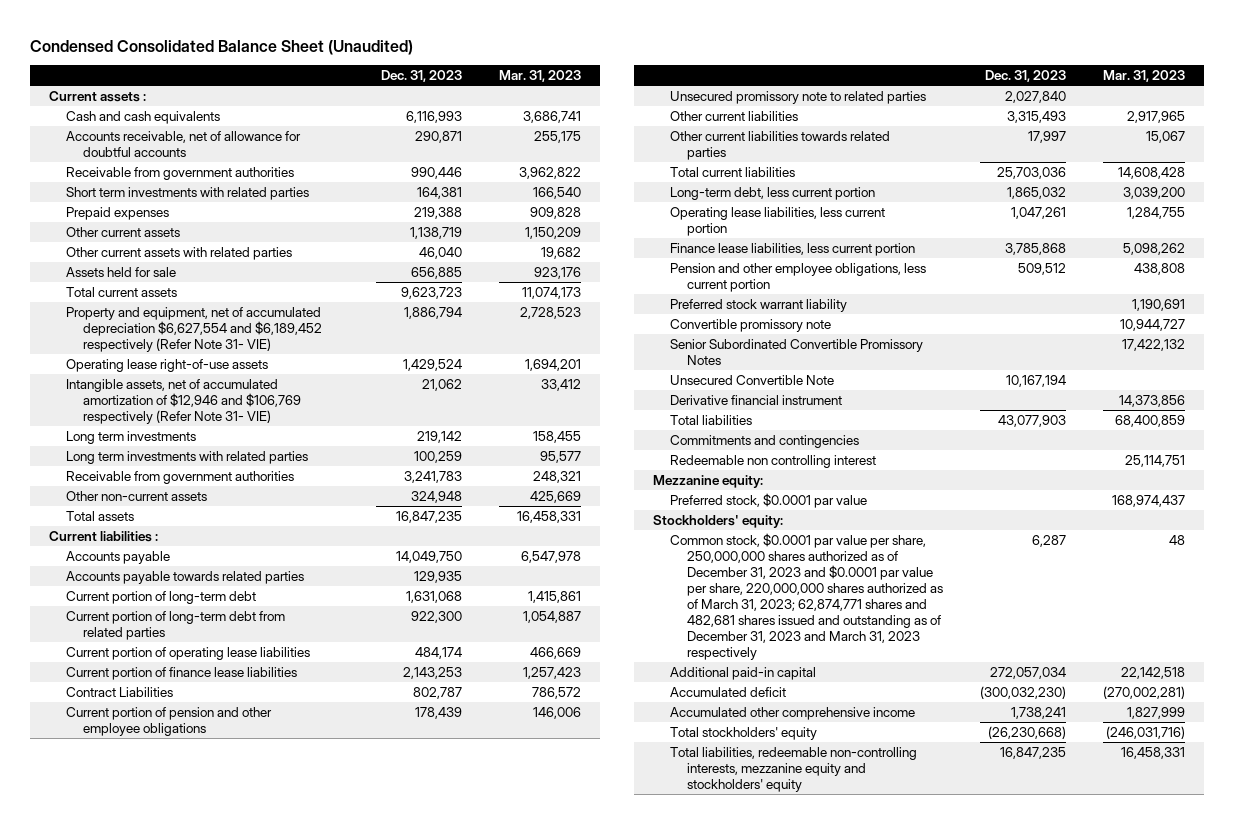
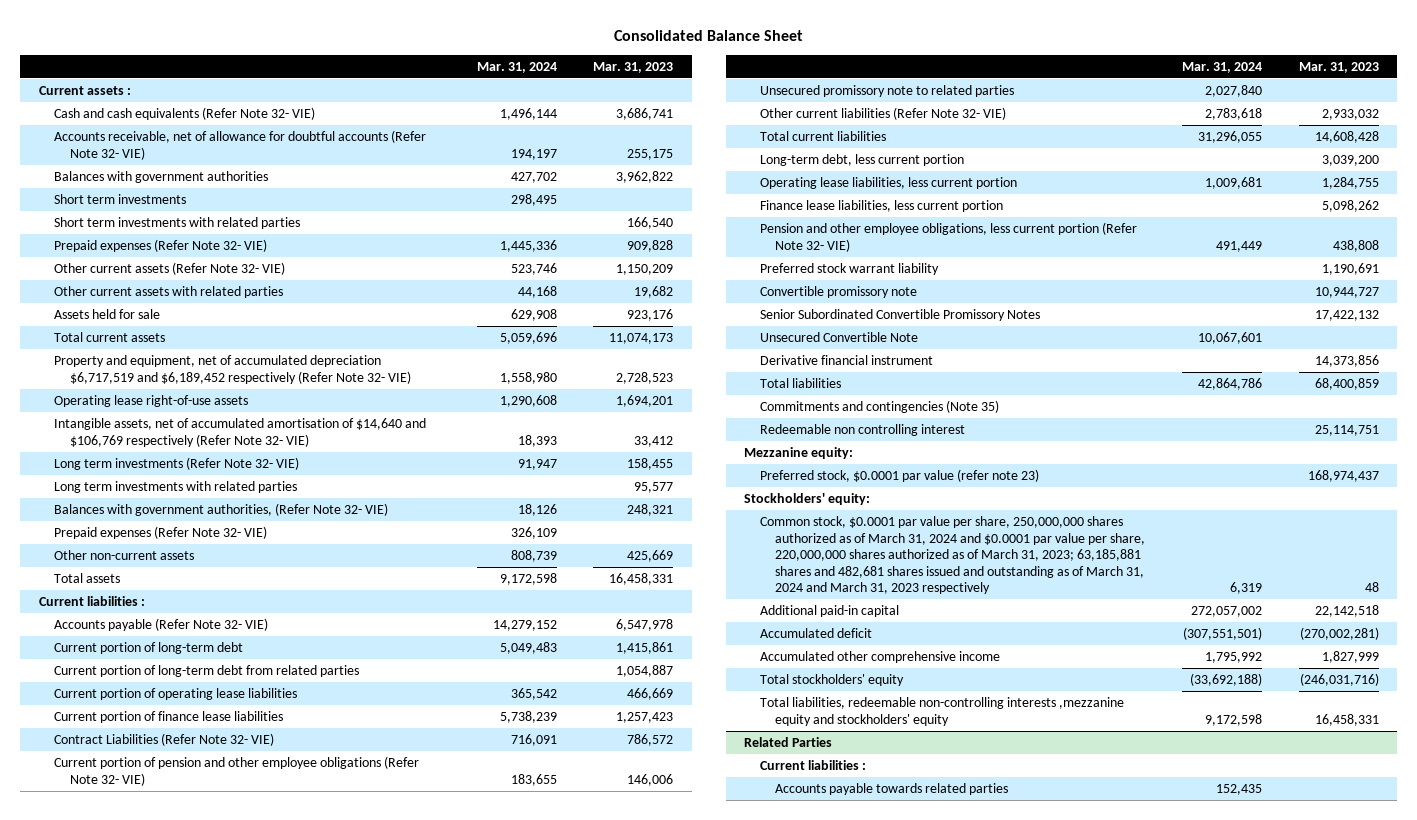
- Condensed Consolidated Balance Sheet (Unaudited)
+ Consolidated Balance Sheet
- | Dec. 31, 2023 | Mar. 31, 2023
+ | Mar. 31, 2024 | Mar. 31, 2023
- Cash and cash equivalents | 6,116,993 | 3,686,741
- Accounts receivable, net of allowance for doubtful accounts | 290,871 | 255,175
- Receivable from government authorities | 990,446 | 3,962,822
+ Cash and cash equivalents (Refer Note 32- VIE) | 1,496,144 | 3,686,741
+ Accounts receivable, net of allowance for doubtful accounts (Refer Note 32- VIE) | 194,197 | 255,175
+ Balances with government authorities | 427,702 | 3,962,822
+ Short term investments | 298,495 |
- Prepaid expenses | 219,388 | 909,828
- Other current assets | 1,138,719 | 1,150,209
+ Prepaid expenses (Refer Note 32- VIE) | 1,445,336 | 909,828
+ Other current assets (Refer Note 32- VIE) | 523,746 | 1,150,209
- Property and equipment, net of accumulated depreciation $6,627,554 and $6,189,452 respectively (Refer Note 31- VIE) | 1,886,794 | 2,728,523
+ Property and equipment, net of accumulated depreciation $6,717,519 and $6,189,452 respectively (Refer Note 32- VIE) | 1,558,980 | 2,728,523
- Intangible assets, net of accumulated amortization of $12,946 and $106,769 respectively (Refer Note 31- VIE) | 21,062 | 33,412
- Long term investments | 219,142 | 158,455
+ Intangible assets, net of accumulated amortisation of $14,640 and $106,769 respectively (Refer Note 32- VIE) | 18,393 | 33,412
+ Long term investments (Refer Note 32- VIE) | 91,947 | 158,455
- Receivable from government authorities | 3,241,783 | 248,321
+ Balances with government authorities, (Refer Note 32- VIE) | 18,126 | 248,321
+ Prepaid expenses (Refer Note 32- VIE) | 326,109 |
- Accounts payable | 14,049,750 | 6,547,978
- Accounts payable towards related parties | 129,935 |
+ Accounts payable (Refer Note 32- VIE) | 14,279,152 | 6,547,978
- Contract Liabilities | 802,787 | 786,572
- Current portion of pension and other employee obligations | 178,439 | 146,006
+ Contract Liabilities (Refer Note 32- VIE) | 716,091 | 786,572
+ Current portion of pension and other employee obligations (Refer Note 32- VIE) | 183,655 | 146,006
- Other current liabilities | 3,315,493 | 2,917,965
- Other current liabilities towards related parties | 17,997 | 15,067
+ Other current liabilities (Refer Note 32- VIE) | 2,783,618 | 2,933,032
- Pension and other employee obligations, less current portion | 509,512 | 438,808
+ Pension and other employee obligations, less current portion (Refer Note 32- VIE) | 491,449 | 438,808
- Commitments and contingencies
+ Commitments and contingencies (Note 35)
- Preferred stock, $0.0001 par value | | 168,974,437
+ Preferred stock, $0.0001 par value (refer note 23) | | 168,974,437
- Common stock, $0.0001 par value per share, 250,000,000 shares authorized as of December 31, 2023 and $0.0001 par value per share, 220,000,000 shares authorized as of March 31, 2023; 62,874,771 shares and 482,681 shares issued and outstanding as of December 31, 2023 and March 31, 2023 respectively | 6,287 | 48
+ Common stock, $0.0001 par value per share, 250,000,000 shares authorized as of March 31, 2024 and $0.0001 par value per share, 220,000,000 shares authorized as of March 31, 2023; 63,185,881 shares and 482,681 shares issued and outstanding as of March 31, 2024 and March 31, 2023 respectively | 6,319 | 48
- Total liabilities, redeemable non-controlling interests, mezzanine equity and stockholders' equity | 16,847,235 | 16,458,331
+ Total liabilities, redeemable non-controlling interests ,mezzanine equity and stockholders' equity | 9,172,598 | 16,458,331
+ Related Parties
+ Current liabilities :
+ Accounts payable towards related parties | 152,435 |

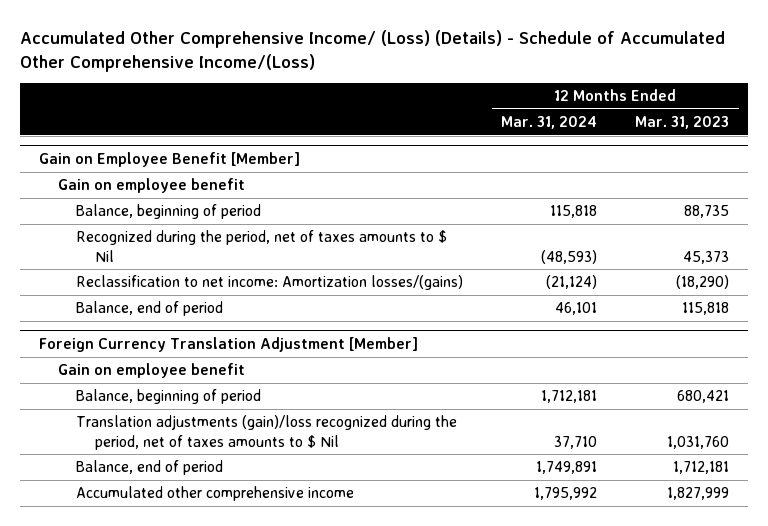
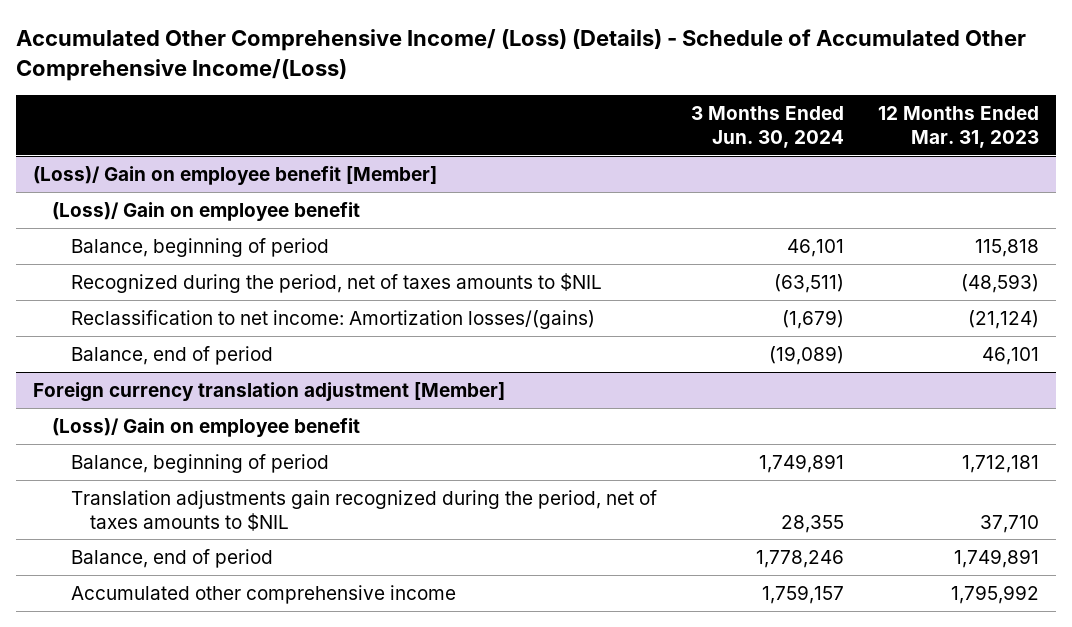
- | 12 Months Ended Mar. 31, 2024 | 12 Months Ended Mar. 31, 2023
+ | 3 Months Ended Jun. 30, 2024 | 12 Months Ended Mar. 31, 2023
- Gain on Employee Benefit [Member]
- Gain on employee benefit
- Balance, beginning of period | 115,818 | 88,735
- Recognized during the period, net of taxes amounts to $ Nil | (48,593) | 45,373
- Reclassification to net income: Amortization losses/(gains) | (21,124) | (18,290)
- Balance, end of period | 46,101 | 115,818
- Foreign Currency Translation Adjustment [Member]
- Gain on employee benefit
- Balance, beginning of period | 1,712,181 | 680,421
- Translation adjustments (gain)/loss recognized during the period, net of taxes amounts to $ Nil | 37,710 | 1,031,760
- Balance, end of period | 1,749,891 | 1,712,181
- Accumulated other comprehensive income | 1,795,992 | 1,827,999
+ (Loss)/ Gain on employee benefit [Member]
+ (Loss)/ Gain on employee benefit
+ Balance, beginning of period | 46,101 | 115,818
+ Recognized during the period, net of taxes amounts to $NIL | (63,511) | (48,593)
+ Reclassification to net income: Amortization losses/(gains) | (1,679) | (21,124)
+ Balance, end of period | (19,089) | 46,101
+ Foreign currency translation adjustment [Member]
+ (Loss)/ Gain on employee benefit
+ Balance, beginning of period | 1,749,891 | 1,712,181
+ Translation adjustments gain recognized during the period, net of taxes amounts to $NIL | 28,355 | 37,710
+ Balance, end of period | 1,778,246 | 1,749,891
+ Accumulated other comprehensive income | 1,759,157 | 1,795,992

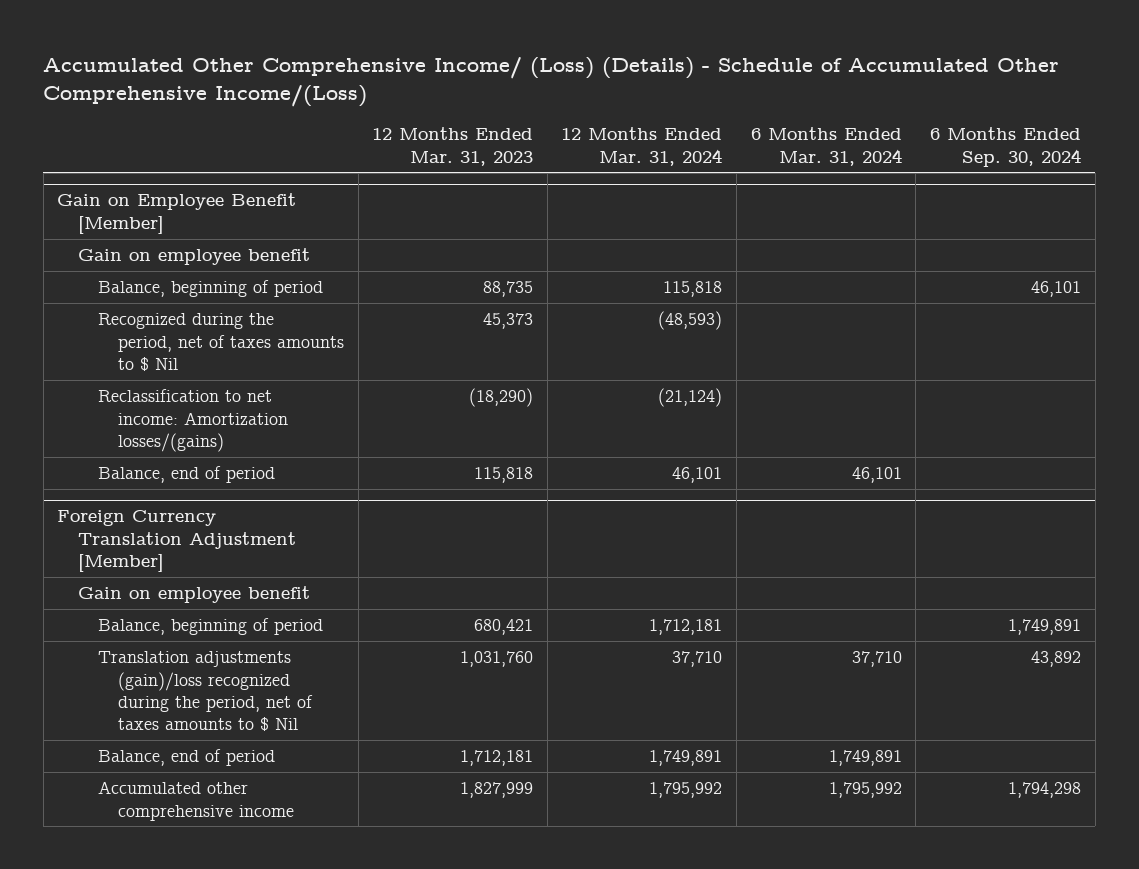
- | 3 Months Ended Jun. 30, 2024 | 12 Months Ended Mar. 31, 2023
+ | 12 Months Ended Mar. 31, 2023 | 12 Months Ended Mar. 31, 2024 | 6 Months Ended Mar. 31, 2024 | 6 Months Ended Sep. 30, 2024
- (Loss)/ Gain on employee benefit [Member]
- (Loss)/ Gain on employee benefit
- Balance, beginning of period | 46,101 | 115,818
- Recognized during the period, net of taxes amounts to $NIL | (63,511) | (48,593)
- Reclassification to net income: Amortization losses/(gains) | (1,679) | (21,124)
- Balance, end of period | (19,089) | 46,101
- Foreign currency translation adjustment [Member]
- (Loss)/ Gain on employee benefit
- Balance, beginning of period | 1,749,891 | 1,712,181
- Translation adjustments gain recognized during the period, net of taxes amounts to $NIL | 28,355 | 37,710
- Balance, end of period | 1,778,246 | 1,749,891
- Accumulated other comprehensive income | 1,759,157 | 1,795,992
+ Gain on Employee Benefit [Member]
+ Gain on employee benefit
+ Balance, beginning of period | 88,735 | 115,818 | | 46,101
+ Recognized during the period, net of taxes amounts to $ Nil | 45,373 | (48,593) | |
+ Reclassification to net income: Amortization losses/(gains) | (18,290) | (21,124) | |
+ Balance, end of period | 115,818 | 46,101 | 46,101 |
+ Foreign Currency Translation Adjustment [Member]
+ Gain on employee benefit
+ Balance, beginning of period | 680,421 | 1,712,181 | | 1,749,891
+ Translation adjustments (gain)/loss recognized during the period, net of taxes amounts to $ Nil | 1,031,760 | 37,710 | 37,710 | 43,892
+ Balance, end of period | 1,712,181 | 1,749,891 | 1,749,891 |
+ Accumulated other comprehensive income | 1,827,999 | 1,795,992 | 1,795,992 | 1,794,298

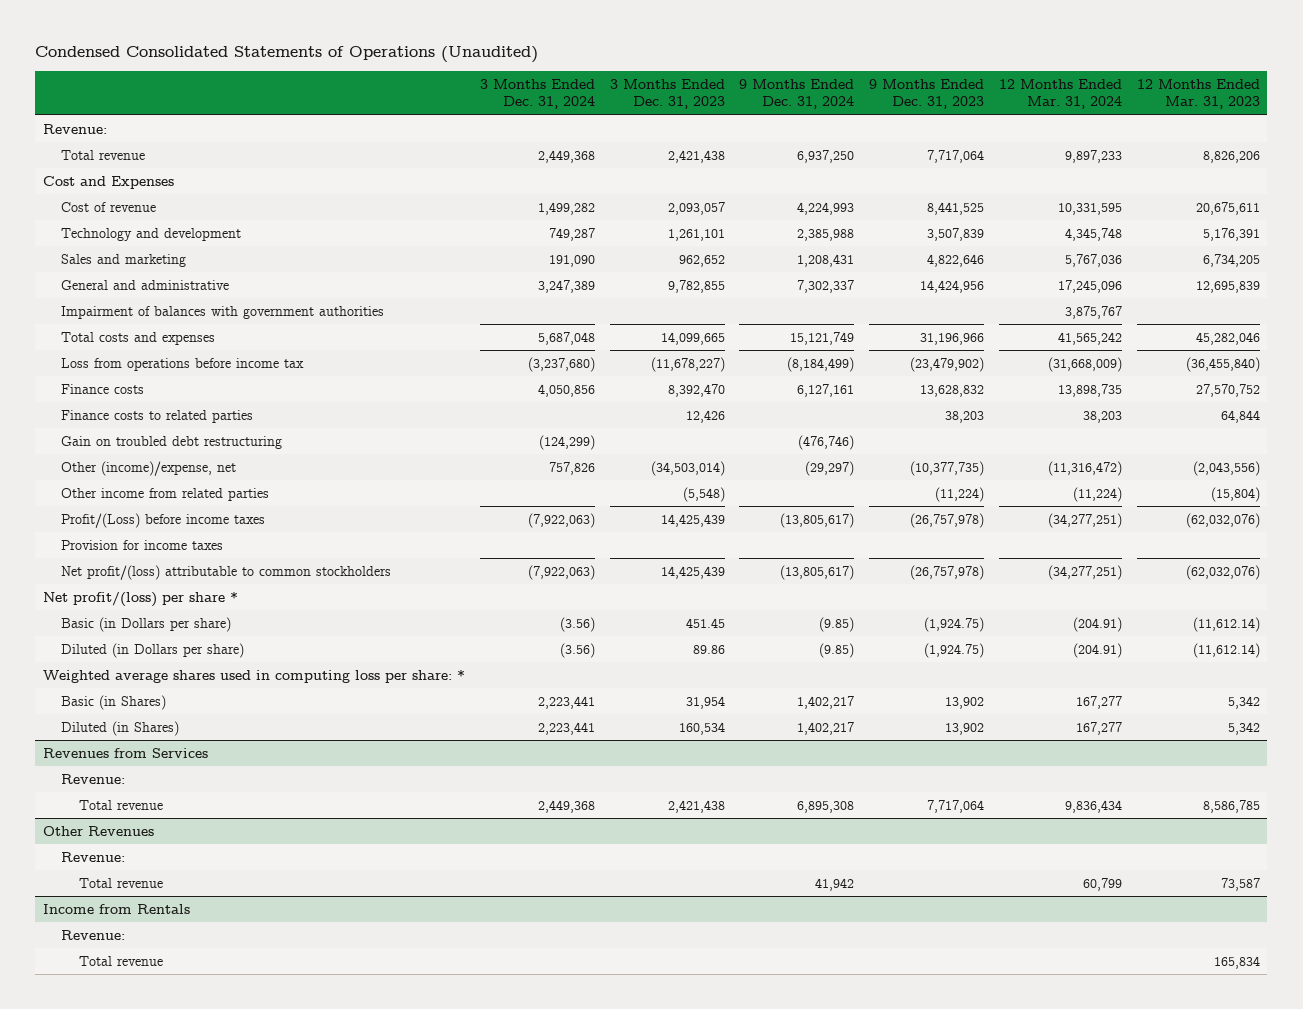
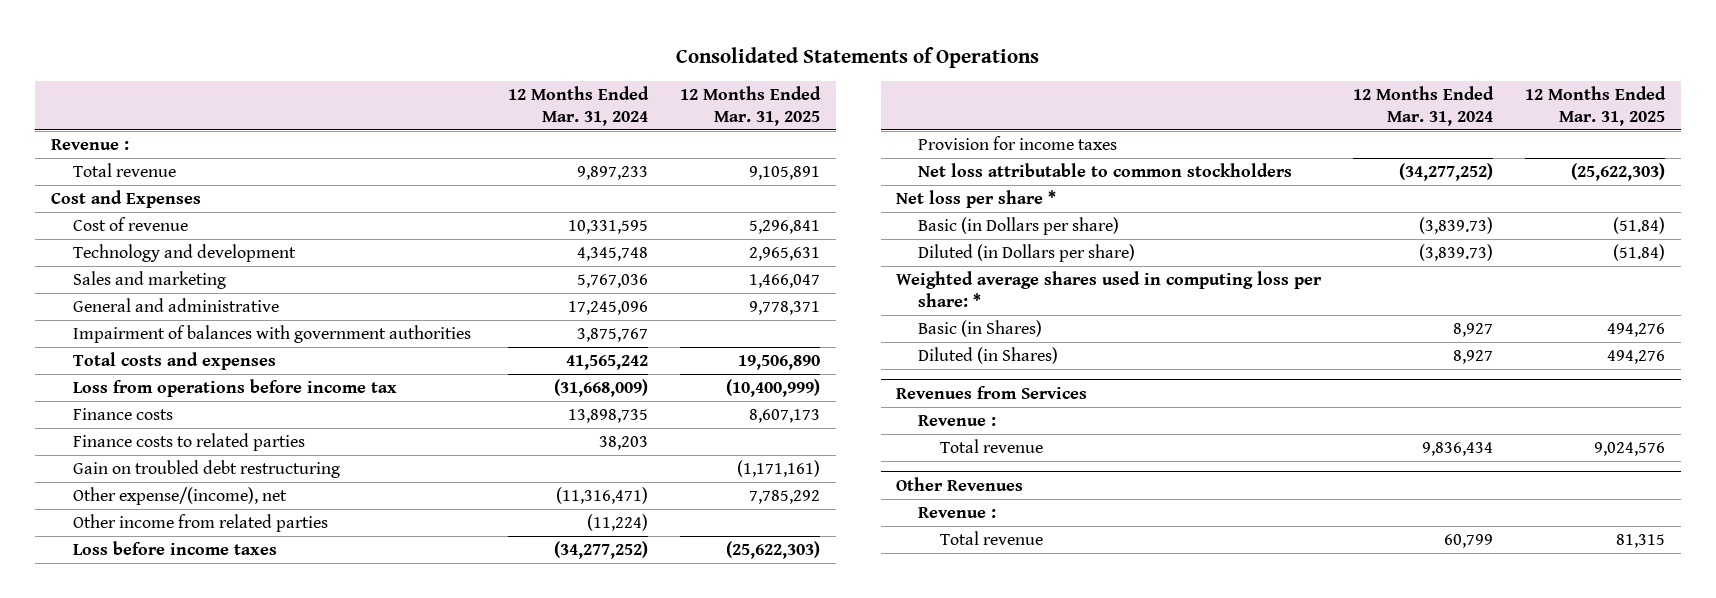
- Condensed Consolidated Statements of Operations (Unaudited)
+ Consolidated Statements of Operations
- | 3 Months Ended Dec. 31, 2024 | 3 Months Ended Dec. 31, 2023 | 9 Months Ended Dec. 31, 2024 | 9 Months Ended Dec. 31, 2023 | 12 Months Ended Mar. 31, 2024 | 12 Months Ended Mar. 31, 2023
+ | 12 Months Ended Mar. 31, 2024 | 12 Months Ended Mar. 31, 2025
- Revenue:
+ Revenue :
- Other (income)/expense, net | 757,826 | (34,503,014) | (29,297) | (10,377,735) | (11,316,472) | (2,043,556)
+ Other expense/(income), net | (11,316,471) | 7,785,292
- Profit/(Loss) before income taxes | (7,922,063) | 14,425,439 | (13,805,617) | (26,757,978) | (34,277,251) | (62,032,076)
+ Loss before income taxes | (34,277,252) | (25,622,303)
- Net profit/(loss) attributable to common stockholders | (7,922,063) | 14,425,439 | (13,805,617) | (26,757,978) | (34,277,251) | (62,032,076)
- Net profit/(loss) per share *
- Basic (in Dollars per share) | (3.56) | 451.45 | (9.85) | (1,924.75) | (204.91) | (11,612.14)
- Diluted (in Dollars per share) | (3.56) | 89.86 | (9.85) | (1,924.75) | (204.91) | (11,612.14)
+ Net loss attributable to common stockholders | (34,277,252) | (25,622,303)
+ Net loss per share *
+ Basic (in Dollars per share) | (3,839.73) | (51.84)
+ Diluted (in Dollars per share) | (3,839.73) | (51.84)
- Basic (in Shares) | 2,223,441 | 31,954 | 1,402,217 | 13,902 | 167,277 | 5,342
- Diluted (in Shares) | 2,223,441 | 160,534 | 1,402,217 | 13,902 | 167,277 | 5,342
+ Basic (in Shares) | 8,927 | 494,276
+ Diluted (in Shares) | 8,927 | 494,276
@ Revenues from Services
- Revenue:
+ Revenue :
@ Other Revenues
- Revenue:
+ Revenue :
- Income from Rentals
- Revenue:
- Total revenue | | | | | | 165,834

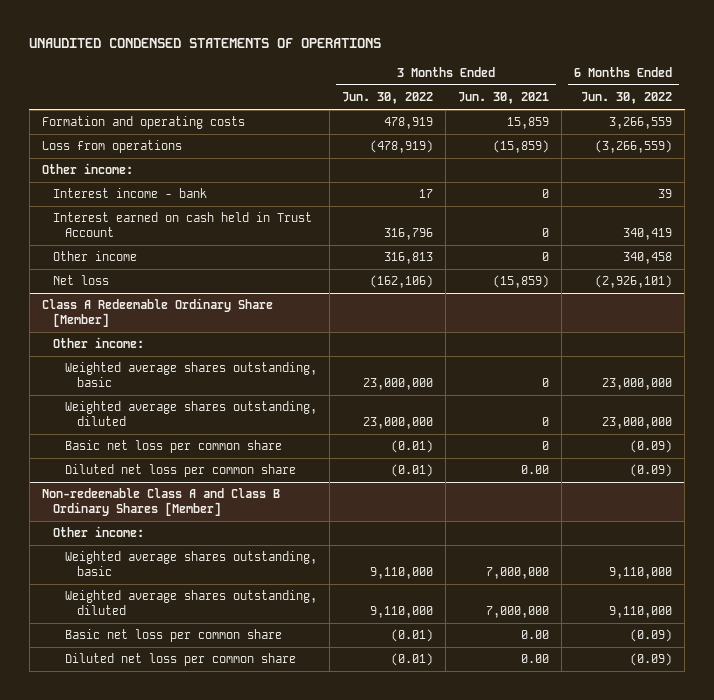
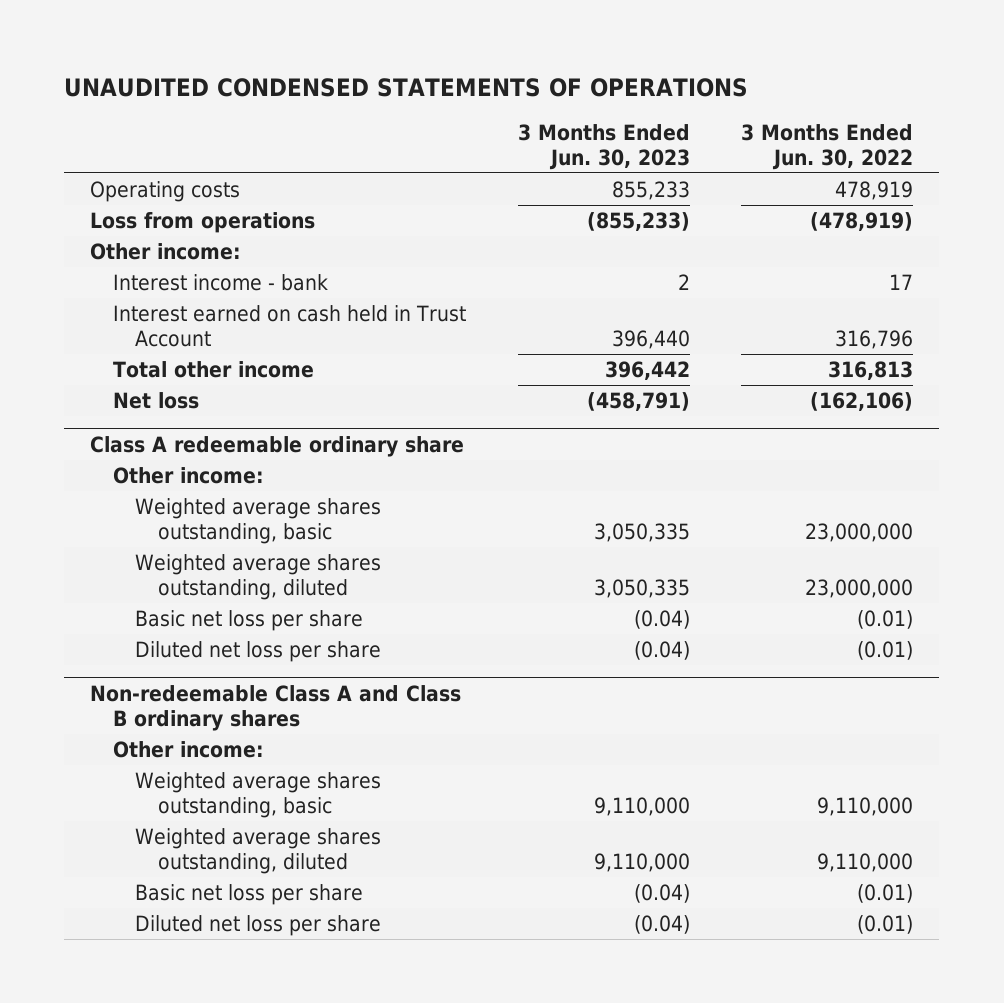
- | 3 Months Ended Jun. 30, 2022 | 3 Months Ended Jun. 30, 2021 | 6 Months Ended Jun. 30, 2022
+ | 3 Months Ended Jun. 30, 2023 | 3 Months Ended Jun. 30, 2022
- Formation and operating costs | 478,919 | 15,859 | 3,266,559
+ Operating costs | 855,233 | 478,919
- Other income | 316,813 | 0 | 340,458
+ Total other income | 396,442 | 316,813
- Class A Redeemable Ordinary Share [Member]
+ Class A redeemable ordinary share
- Basic net loss per common share | (0.01) | 0 | (0.09)
- Diluted net loss per common share | (0.01) | 0.00 | (0.09)
- Non-redeemable Class A and Class B Ordinary Shares [Member]
+ Basic net loss per share | (0.04) | (0.01)
+ Diluted net loss per share | (0.04) | (0.01)
+ Non-redeemable Class A and Class B ordinary shares
- Basic net loss per common share | (0.01) | 0.00 | (0.09)
- Diluted net loss per common share | (0.01) | 0.00 | (0.09)
+ Basic net loss per share | (0.04) | (0.01)
+ Diluted net loss per share | (0.04) | (0.01)

